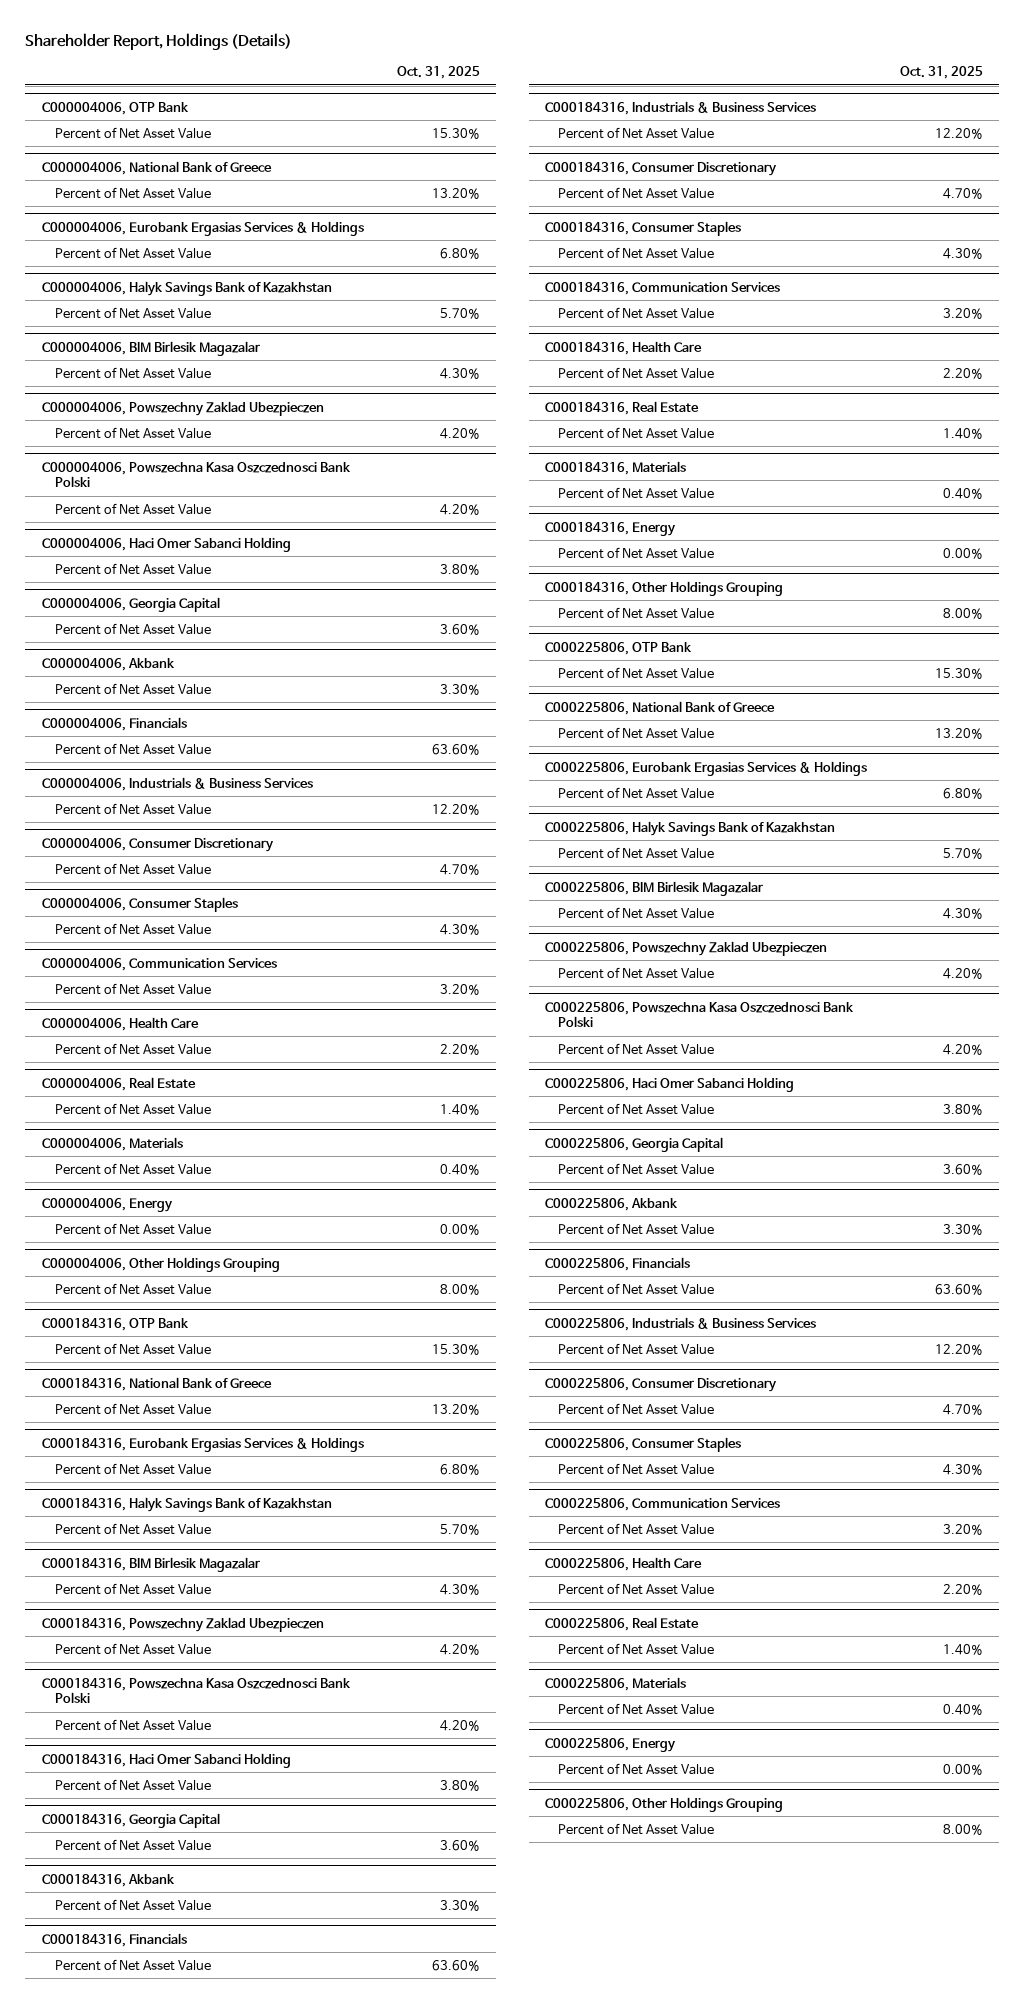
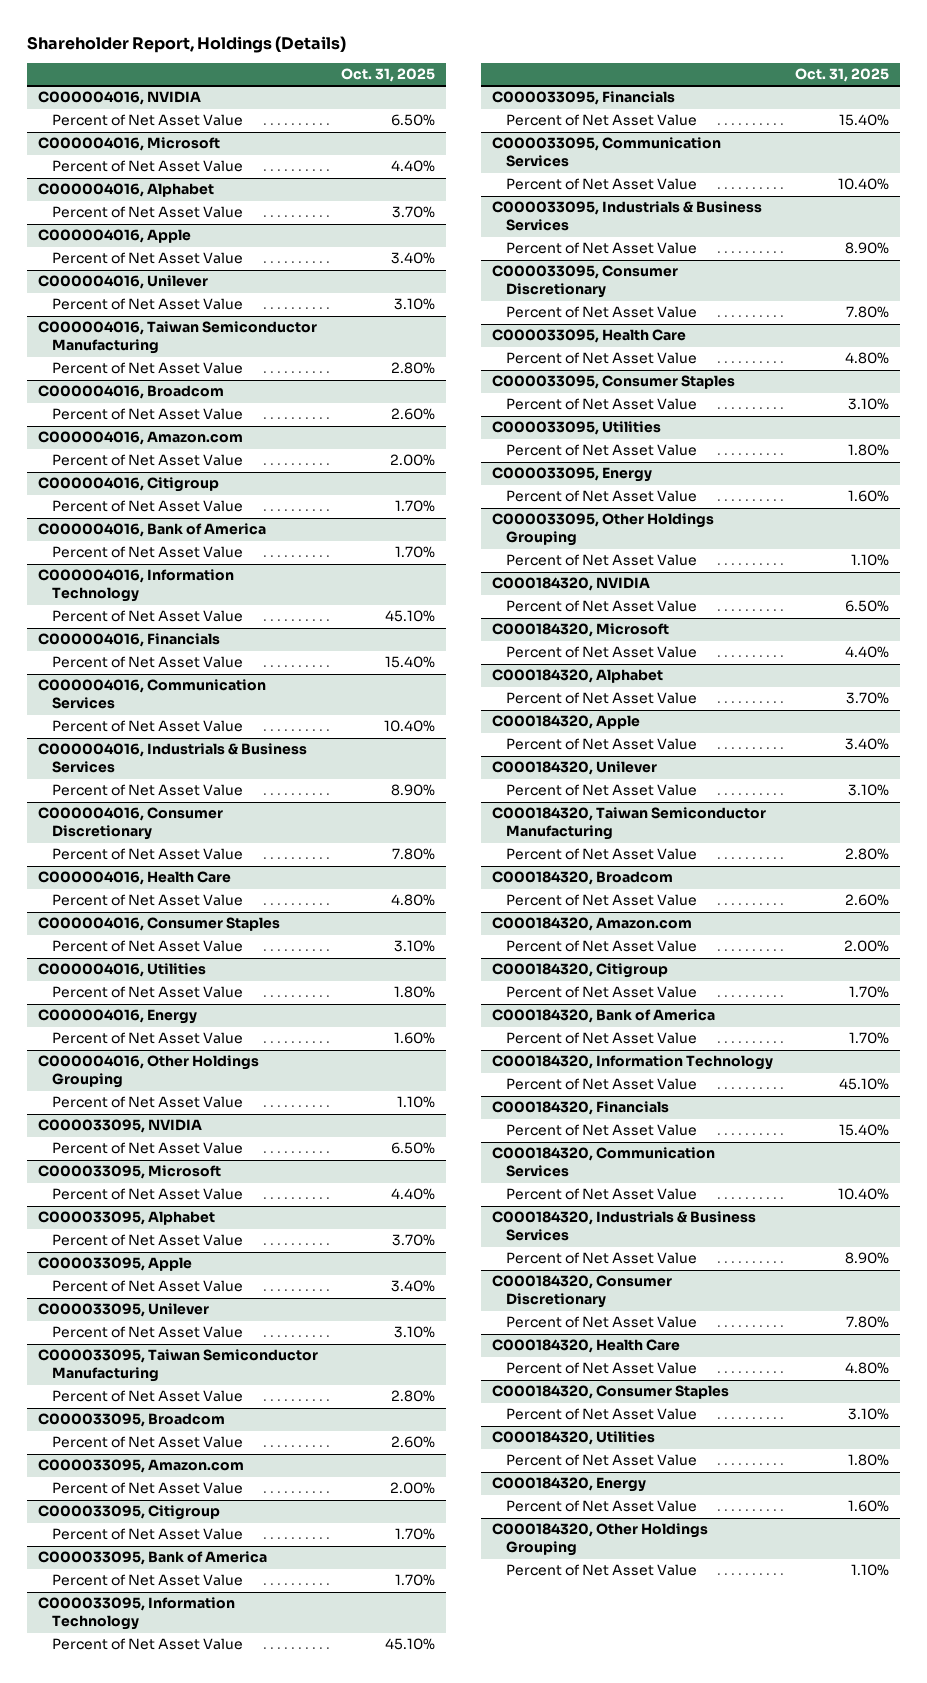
- C000004006, OTP Bank
- Percent of Net Asset Value | 15.30%
- C000004006, National Bank of Greece
- Percent of Net Asset Value | 13.20%
- C000004006, Eurobank Ergasias Services & Holdings
- Percent of Net Asset Value | 6.80%
- C000004006, Halyk Savings Bank of Kazakhstan
- Percent of Net Asset Value | 5.70%
- C000004006, BIM Birlesik Magazalar
- Percent of Net Asset Value | 4.30%
- C000004006, Powszechny Zaklad Ubezpieczen
- Percent of Net Asset Value | 4.20%
- C000004006, Powszechna Kasa Oszczednosci Bank Polski
- Percent of Net Asset Value | 4.20%
- C000004006, Haci Omer Sabanci Holding
- Percent of Net Asset Value | 3.80%
- C000004006, Georgia Capital
- Percent of Net Asset Value | 3.60%
- C000004006, Akbank
- Percent of Net Asset Value | 3.30%
- C000004006, Financials
- Percent of Net Asset Value | 63.60%
- C000004006, Industrials & Business Services
- Percent of Net Asset Value | 12.20%
- C000004006, Consumer Discretionary
- Percent of Net Asset Value | 4.70%
- C000004006, Consumer Staples
- Percent of Net Asset Value | 4.30%
- C000004006, Communication Services
- Percent of Net Asset Value | 3.20%
- C000004006, Health Care
- Percent of Net Asset Value | 2.20%
- C000004006, Real Estate
- Percent of Net Asset Value | 1.40%
- C000004006, Materials
- Percent of Net Asset Value | 0.40%
- C000004006, Energy
- Percent of Net Asset Value | 0.00%
- C000004006, Other Holdings Grouping
- Percent of Net Asset Value | 8.00%
- C000184316, OTP Bank
- Percent of Net Asset Value | 15.30%
- C000184316, National Bank of Greece
- Percent of Net Asset Value | 13.20%
- C000184316, Eurobank Ergasias Services & Holdings
- Percent of Net Asset Value | 6.80%
- C000184316, Halyk Savings Bank of Kazakhstan
- Percent of Net Asset Value | 5.70%
- C000184316, BIM Birlesik Magazalar
- Percent of Net Asset Value | 4.30%
- C000184316, Powszechny Zaklad Ubezpieczen
- Percent of Net Asset Value | 4.20%
- C000184316, Powszechna Kasa Oszczednosci Bank Polski
- Percent of Net Asset Value | 4.20%
- C000184316, Haci Omer Sabanci Holding
- Percent of Net Asset Value | 3.80%
- C000184316, Georgia Capital
- Percent of Net Asset Value | 3.60%
- C000184316, Akbank
- Percent of Net Asset Value | 3.30%
- C000184316, Financials
- Percent of Net Asset Value | 63.60%
- C000184316, Industrials & Business Services
- Percent of Net Asset Value | 12.20%
- C000184316, Consumer Discretionary
- Percent of Net Asset Value | 4.70%
- C000184316, Consumer Staples
- Percent of Net Asset Value | 4.30%
- C000184316, Communication Services
- Percent of Net Asset Value | 3.20%
- C000184316, Health Care
- Percent of Net Asset Value | 2.20%
- C000184316, Real Estate
- Percent of Net Asset Value | 1.40%
- C000184316, Materials
- Percent of Net Asset Value | 0.40%
- C000184316, Energy
- Percent of Net Asset Value | 0.00%
- C000184316, Other Holdings Grouping
- Percent of Net Asset Value | 8.00%
- C000225806, OTP Bank
- Percent of Net Asset Value | 15.30%
- C000225806, National Bank of Greece
- Percent of Net Asset Value | 13.20%
- C000225806, Eurobank Ergasias Services & Holdings
- Percent of Net Asset Value | 6.80%
- C000225806, Halyk Savings Bank of Kazakhstan
- Percent of Net Asset Value | 5.70%
- C000225806, BIM Birlesik Magazalar
- Percent of Net Asset Value | 4.30%
- C000225806, Powszechny Zaklad Ubezpieczen
- Percent of Net Asset Value | 4.20%
- C000225806, Powszechna Kasa Oszczednosci Bank Polski
- Percent of Net Asset Value | 4.20%
- C000225806, Haci Omer Sabanci Holding
- Percent of Net Asset Value | 3.80%
- C000225806, Georgia Capital
- Percent of Net Asset Value | 3.60%
- C000225806, Akbank
- Percent of Net Asset Value | 3.30%
- C000225806, Financials
- Percent of Net Asset Value | 63.60%
- C000225806, Industrials & Business Services
- Percent of Net Asset Value | 12.20%
- C000225806, Consumer Discretionary
- Percent of Net Asset Value | 4.70%
- C000225806, Consumer Staples
- Percent of Net Asset Value | 4.30%
- C000225806, Communication Services
- Percent of Net Asset Value | 3.20%
- C000225806, Health Care
- Percent of Net Asset Value | 2.20%
- C000225806, Real Estate
- Percent of Net Asset Value | 1.40%
- C000225806, Materials
- Percent of Net Asset Value | 0.40%
- C000225806, Energy
- Percent of Net Asset Value | 0.00%
- C000225806, Other Holdings Grouping
- Percent of Net Asset Value | 8.00%
+ C000004016, NVIDIA
+ Percent of Net Asset Value | 6.50%
+ C000004016, Microsoft
+ Percent of Net Asset Value | 4.40%
+ C000004016, Alphabet
+ Percent of Net Asset Value | 3.70%
+ C000004016, Apple
+ Percent of Net Asset Value | 3.40%
+ C000004016, Unilever
+ Percent of Net Asset Value | 3.10%
+ C000004016, Taiwan Semiconductor Manufacturing
+ Percent of Net Asset Value | 2.80%
+ C000004016, Broadcom
+ Percent of Net Asset Value | 2.60%
+ C000004016, Amazon.com
+ Percent of Net Asset Value | 2.00%
+ C000004016, Citigroup
+ Percent of Net Asset Value | 1.70%
+ C000004016, Bank of America
+ Percent of Net Asset Value | 1.70%
+ C000004016, Information Technology
+ Percent of Net Asset Value | 45.10%
+ C000004016, Financials
+ Percent of Net Asset Value | 15.40%
+ C000004016, Communication Services
+ Percent of Net Asset Value | 10.40%
+ C000004016, Industrials & Business Services
+ Percent of Net Asset Value | 8.90%
+ C000004016, Consumer Discretionary
+ Percent of Net Asset Value | 7.80%
+ C000004016, Health Care
+ Percent of Net Asset Value | 4.80%
+ C000004016, Consumer Staples
+ Percent of Net Asset Value | 3.10%
+ C000004016, Utilities
+ Percent of Net Asset Value | 1.80%
+ C000004016, Energy
+ Percent of Net Asset Value | 1.60%
+ C000004016, Other Holdings Grouping
+ Percent of Net Asset Value | 1.10%
+ C000033095, NVIDIA
+ Percent of Net Asset Value | 6.50%
+ C000033095, Microsoft
+ Percent of Net Asset Value | 4.40%
+ C000033095, Alphabet
+ Percent of Net Asset Value | 3.70%
+ C000033095, Apple
+ Percent of Net Asset Value | 3.40%
+ C000033095, Unilever
+ Percent of Net Asset Value | 3.10%
+ C000033095, Taiwan Semiconductor Manufacturing
+ Percent of Net Asset Value | 2.80%
+ C000033095, Broadcom
+ Percent of Net Asset Value | 2.60%
+ C000033095, Amazon.com
+ Percent of Net Asset Value | 2.00%
+ C000033095, Citigroup
+ Percent of Net Asset Value | 1.70%
+ C000033095, Bank of America
+ Percent of Net Asset Value | 1.70%
+ C000033095, Information Technology
+ Percent of Net Asset Value | 45.10%
+ C000033095, Financials
+ Percent of Net Asset Value | 15.40%
+ C000033095, Communication Services
+ Percent of Net Asset Value | 10.40%
+ C000033095, Industrials & Business Services
+ Percent of Net Asset Value | 8.90%
+ C000033095, Consumer Discretionary
+ Percent of Net Asset Value | 7.80%
+ C000033095, Health Care
+ Percent of Net Asset Value | 4.80%
+ C000033095, Consumer Staples
+ Percent of Net Asset Value | 3.10%
+ C000033095, Utilities
+ Percent of Net Asset Value | 1.80%
+ C000033095, Energy
+ Percent of Net Asset Value | 1.60%
+ C000033095, Other Holdings Grouping
+ Percent of Net Asset Value | 1.10%
+ C000184320, NVIDIA
+ Percent of Net Asset Value | 6.50%
+ C000184320, Microsoft
+ Percent of Net Asset Value | 4.40%
+ C000184320, Alphabet
+ Percent of Net Asset Value | 3.70%
+ C000184320, Apple
+ Percent of Net Asset Value | 3.40%
+ C000184320, Unilever
+ Percent of Net Asset Value | 3.10%
+ C000184320, Taiwan Semiconductor Manufacturing
+ Percent of Net Asset Value | 2.80%
+ C000184320, Broadcom
+ Percent of Net Asset Value | 2.60%
+ C000184320, Amazon.com
+ Percent of Net Asset Value | 2.00%
+ C000184320, Citigroup
+ Percent of Net Asset Value | 1.70%
+ C000184320, Bank of America
+ Percent of Net Asset Value | 1.70%
+ C000184320, Information Technology
+ Percent of Net Asset Value | 45.10%
+ C000184320, Financials
+ Percent of Net Asset Value | 15.40%
+ C000184320, Communication Services
+ Percent of Net Asset Value | 10.40%
+ C000184320, Industrials & Business Services
+ Percent of Net Asset Value | 8.90%
+ C000184320, Consumer Discretionary
+ Percent of Net Asset Value | 7.80%
+ C000184320, Health Care
+ Percent of Net Asset Value | 4.80%
+ C000184320, Consumer Staples
+ Percent of Net Asset Value | 3.10%
+ C000184320, Utilities
+ Percent of Net Asset Value | 1.80%
+ C000184320, Energy
+ Percent of Net Asset Value | 1.60%
+ C000184320, Other Holdings Grouping
+ Percent of Net Asset Value | 1.10%

